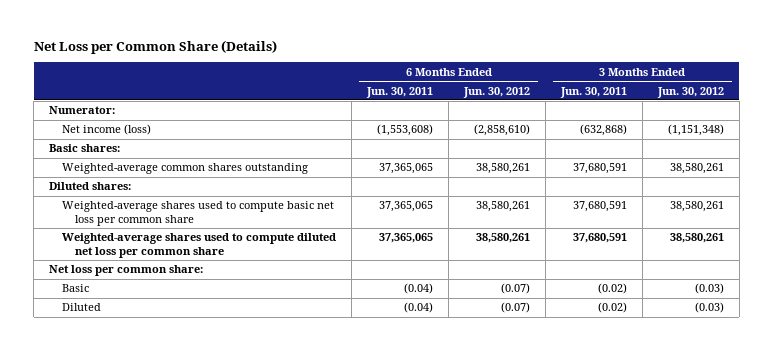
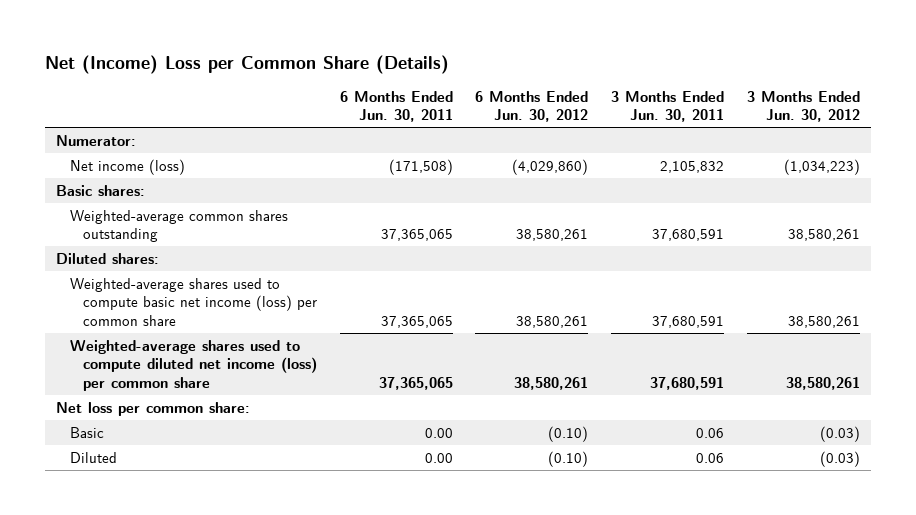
- Net Loss per Common Share (Details)
+ Net (Income) Loss per Common Share (Details)
- Net income (loss) | (1,553,608) | (2,858,610) | (632,868) | (1,151,348)
+ Net income (loss) | (171,508) | (4,029,860) | 2,105,832 | (1,034,223)
- Weighted-average shares used to compute basic net loss per common share | 37,365,065 | 38,580,261 | 37,680,591 | 38,580,261
- Weighted-average shares used to compute diluted net loss per common share | 37,365,065 | 38,580,261 | 37,680,591 | 38,580,261
+ Weighted-average shares used to compute basic net income (loss) per common share | 37,365,065 | 38,580,261 | 37,680,591 | 38,580,261
+ Weighted-average shares used to compute diluted net income (loss) per common share | 37,365,065 | 38,580,261 | 37,680,591 | 38,580,261
- Basic | (0.04) | (0.07) | (0.02) | (0.03)
- Diluted | (0.04) | (0.07) | (0.02) | (0.03)
+ Basic | 0.00 | (0.10) | 0.06 | (0.03)
+ Diluted | 0.00 | (0.10) | 0.06 | (0.03)

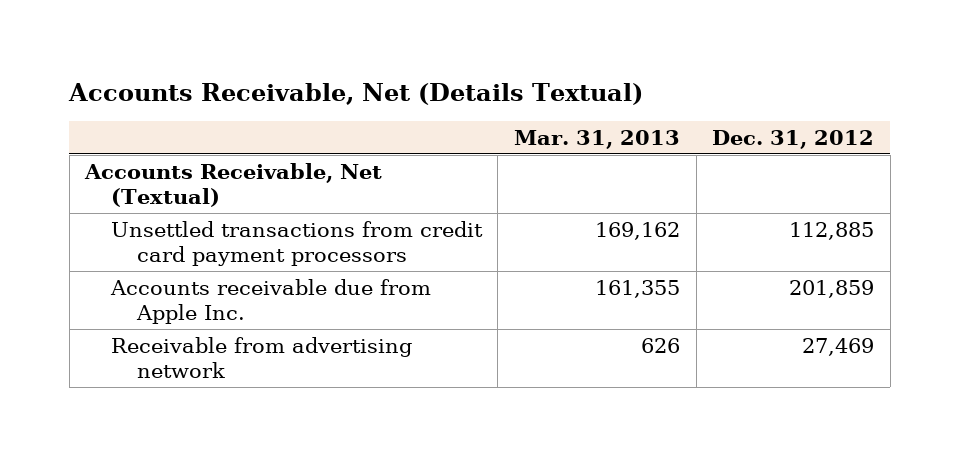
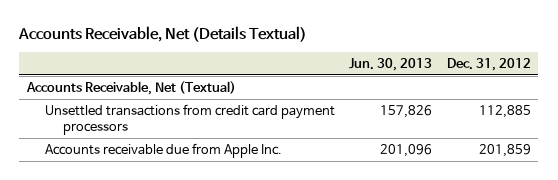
- | Mar. 31, 2013 | Dec. 31, 2012
+ | Jun. 30, 2013 | Dec. 31, 2012
- Receivable from advertising network | 626 | 27,469

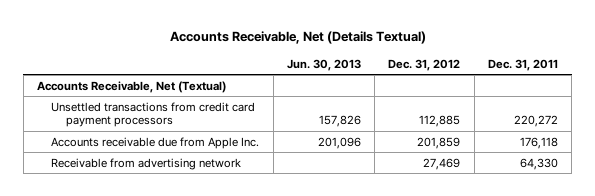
- | Jun. 30, 2013 | Dec. 31, 2012
+ | Jun. 30, 2013 | Dec. 31, 2012 | Dec. 31, 2011
+ Receivable from advertising network | | 27,469 | 64,330

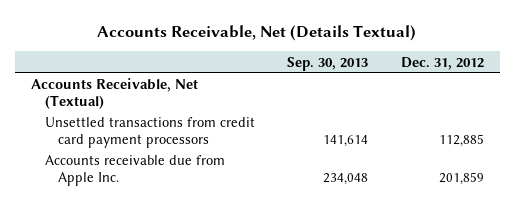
- | Jun. 30, 2013 | Dec. 31, 2012 | Dec. 31, 2011
+ | Sep. 30, 2013 | Dec. 31, 2012
- Receivable from advertising network | | 27,469 | 64,330

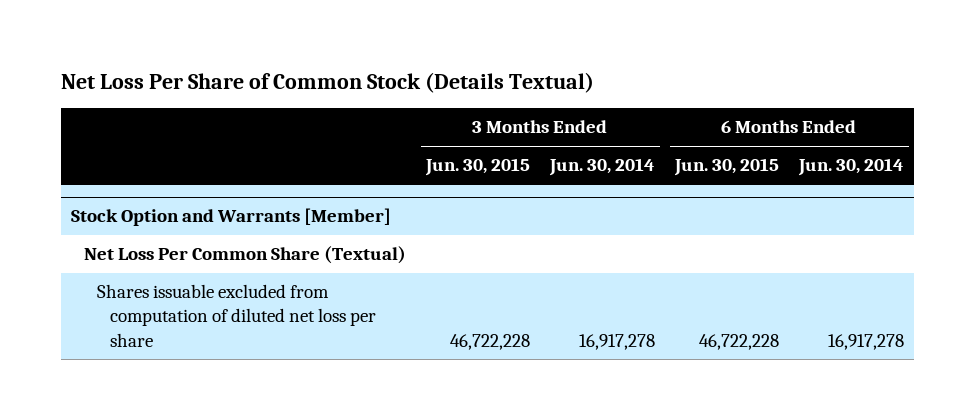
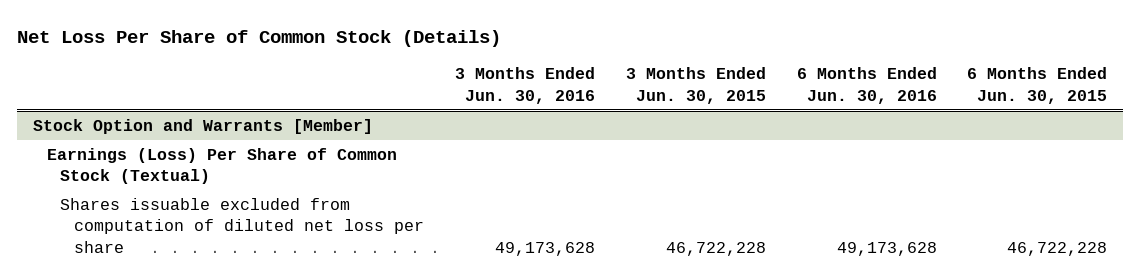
- Net Loss Per Share of Common Stock (Details Textual)
+ Net Loss Per Share of Common Stock (Details)
- | 3 Months Ended Jun. 30, 2015 | 3 Months Ended Jun. 30, 2014 | 6 Months Ended Jun. 30, 2015 | 6 Months Ended Jun. 30, 2014
+ | 3 Months Ended Jun. 30, 2016 | 3 Months Ended Jun. 30, 2015 | 6 Months Ended Jun. 30, 2016 | 6 Months Ended Jun. 30, 2015
@ Stock Option and Warrants [Member]
- Net Loss Per Common Share (Textual)
+ Earnings (Loss) Per Share of Common Stock (Textual)

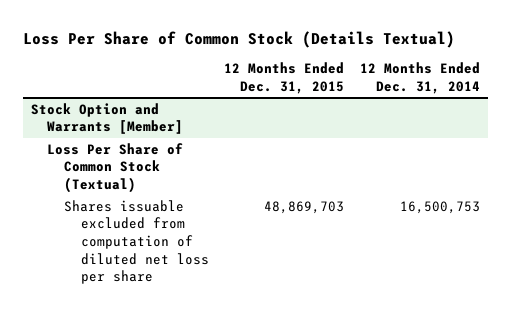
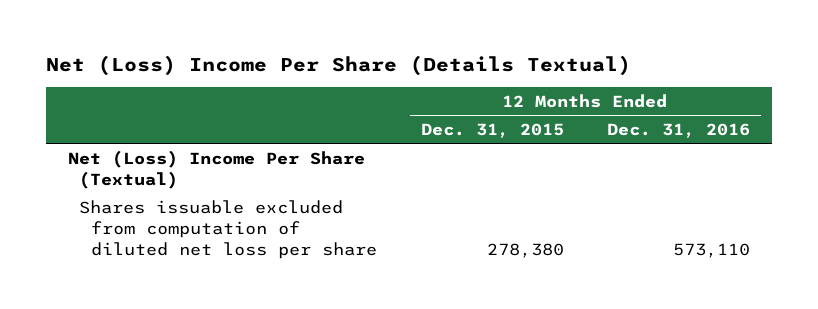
- Loss Per Share of Common Stock (Details Textual)
+ Net (Loss) Income Per Share (Details Textual)
- | 12 Months Ended Dec. 31, 2015 | 12 Months Ended Dec. 31, 2014
+ | 12 Months Ended Dec. 31, 2015 | 12 Months Ended Dec. 31, 2016
- Stock Option and Warrants [Member]
- Loss Per Share of Common Stock (Textual)
- Shares issuable excluded from computation of diluted net loss per share | 48,869,703 | 16,500,753
+ Net (Loss) Income Per Share (Textual)
+ Shares issuable excluded from computation of diluted net loss per share | 278,380 | 573,110

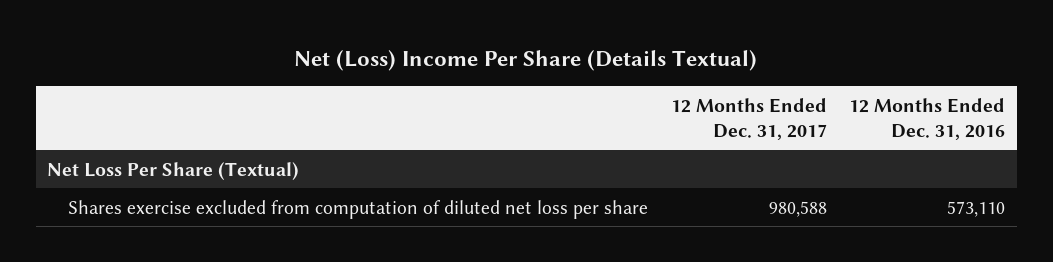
- | 12 Months Ended Dec. 31, 2015 | 12 Months Ended Dec. 31, 2016
+ | 12 Months Ended Dec. 31, 2017 | 12 Months Ended Dec. 31, 2016
- Net (Loss) Income Per Share (Textual)
- Shares issuable excluded from computation of diluted net loss per share | 278,380 | 573,110
+ Net Loss Per Share (Textual)
+ Shares exercise excluded from computation of diluted net loss per share | 980,588 | 573,110

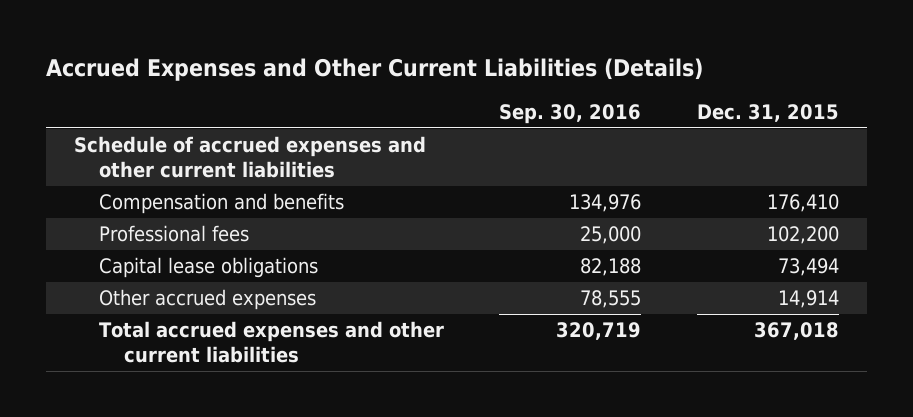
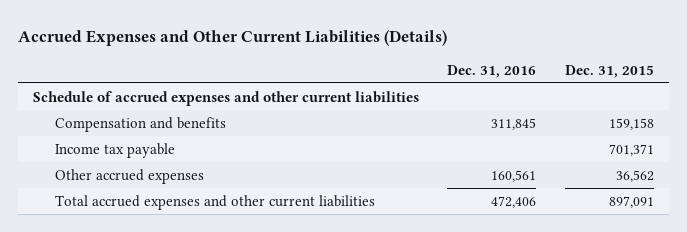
- | Sep. 30, 2016 | Dec. 31, 2015
+ | Dec. 31, 2016 | Dec. 31, 2015
- Compensation and benefits | 134,976 | 176,410
- Professional fees | 25,000 | 102,200
- Capital lease obligations | 82,188 | 73,494
- Other accrued expenses | 78,555 | 14,914
- Total accrued expenses and other current liabilities | 320,719 | 367,018
+ Compensation and benefits | 311,845 | 159,158
+ Income tax payable | | 701,371
+ Other accrued expenses | 160,561 | 36,562
+ Total accrued expenses and other current liabilities | 472,406 | 897,091

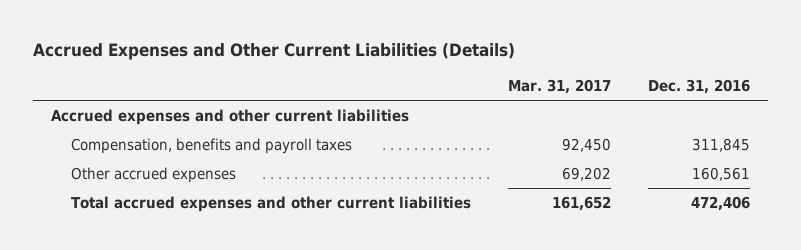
- | Dec. 31, 2016 | Dec. 31, 2015
+ | Mar. 31, 2017 | Dec. 31, 2016
- Schedule of accrued expenses and other current liabilities
- Compensation and benefits | 311,845 | 159,158
- Income tax payable | | 701,371
+ Accrued expenses and other current liabilities
+ Compensation, benefits and payroll taxes | 92,450 | 311,845

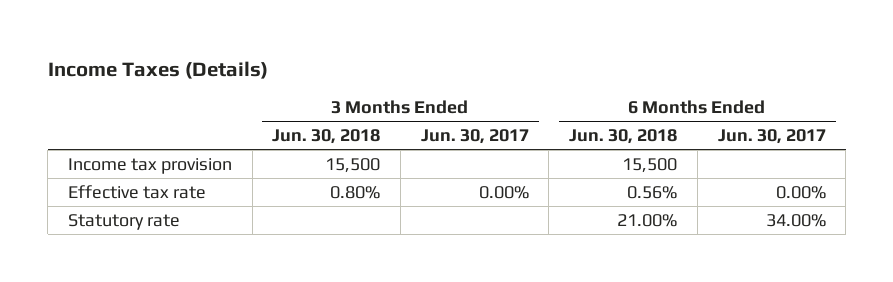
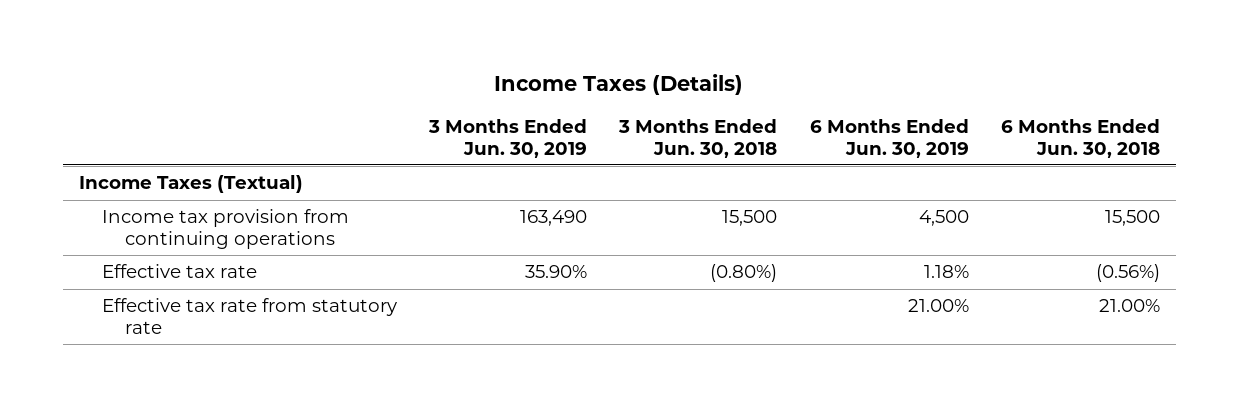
- | 3 Months Ended Jun. 30, 2018 | 3 Months Ended Jun. 30, 2017 | 6 Months Ended Jun. 30, 2018 | 6 Months Ended Jun. 30, 2017
+ | 3 Months Ended Jun. 30, 2019 | 3 Months Ended Jun. 30, 2018 | 6 Months Ended Jun. 30, 2019 | 6 Months Ended Jun. 30, 2018
- Income tax provision | 15,500 | | 15,500 |
- Effective tax rate | 0.80% | 0.00% | 0.56% | 0.00%
- Statutory rate | | | 21.00% | 34.00%
+ Income Taxes (Textual)
+ Income tax provision from continuing operations | 163,490 | 15,500 | 4,500 | 15,500
+ Effective tax rate | 35.90% | (0.80%) | 1.18% | (0.56%)
+ Effective tax rate from statutory rate | | | 21.00% | 21.00%

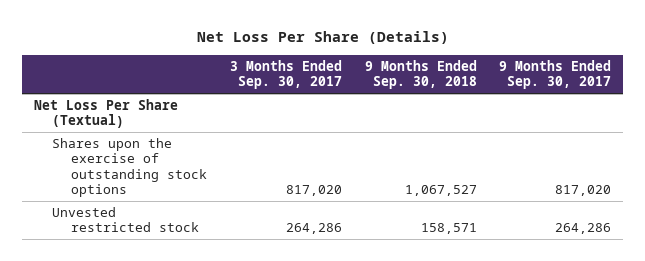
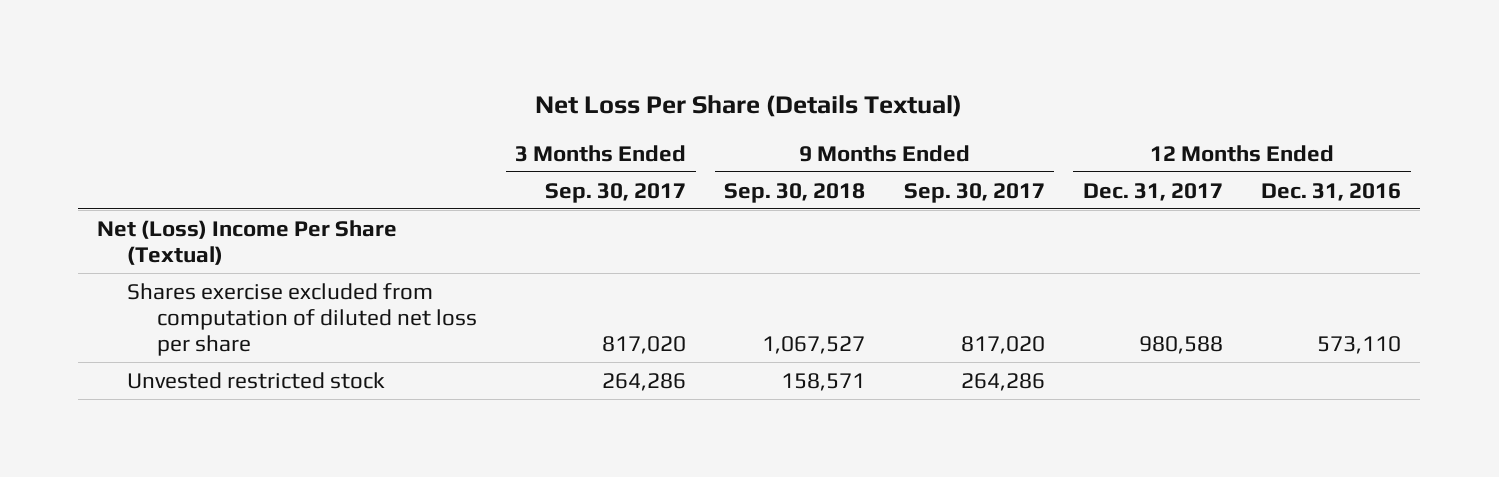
- Net Loss Per Share (Details)
+ Net Loss Per Share (Details Textual)
- | 3 Months Ended Sep. 30, 2017 | 9 Months Ended Sep. 30, 2018 | 9 Months Ended Sep. 30, 2017
+ | 3 Months Ended Sep. 30, 2017 | 9 Months Ended Sep. 30, 2018 | 9 Months Ended Sep. 30, 2017 | 12 Months Ended Dec. 31, 2017 | 12 Months Ended Dec. 31, 2016
- Net Loss Per Share (Textual)
- Shares upon the exercise of outstanding stock options | 817,020 | 1,067,527 | 817,020
+ Net (Loss) Income Per Share (Textual)
+ Shares exercise excluded from computation of diluted net loss per share | 817,020 | 1,067,527 | 817,020 | 980,588 | 573,110

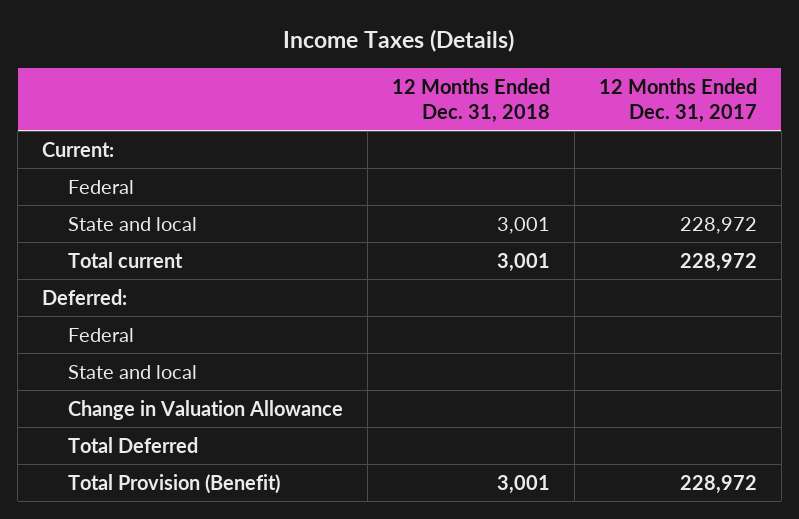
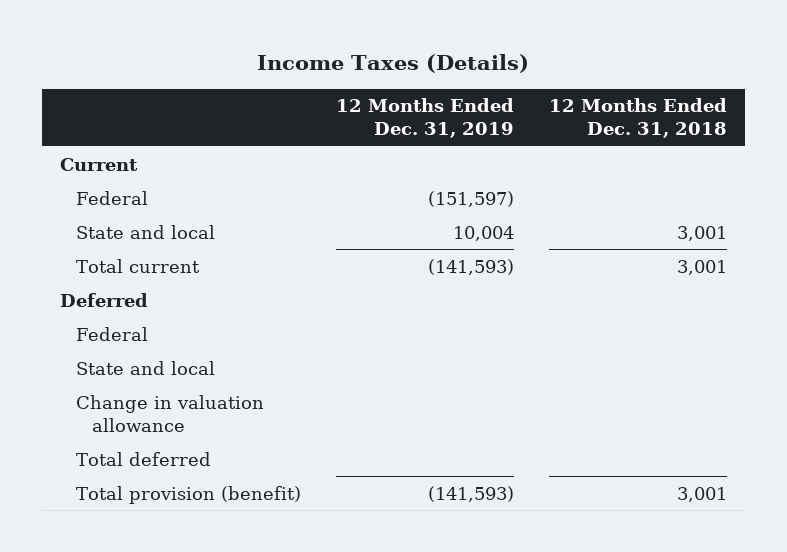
- | 12 Months Ended Dec. 31, 2018 | 12 Months Ended Dec. 31, 2017
+ | 12 Months Ended Dec. 31, 2019 | 12 Months Ended Dec. 31, 2018
- Current:
+ Current
- Deferred:
+ Deferred
- Change in Valuation Allowance
- Total Deferred
- Total Provision (Benefit) | 3,001 | 228,972
+ Change in valuation allowance
+ Total deferred
+ Total provision (benefit) | (141,593) | 3,001

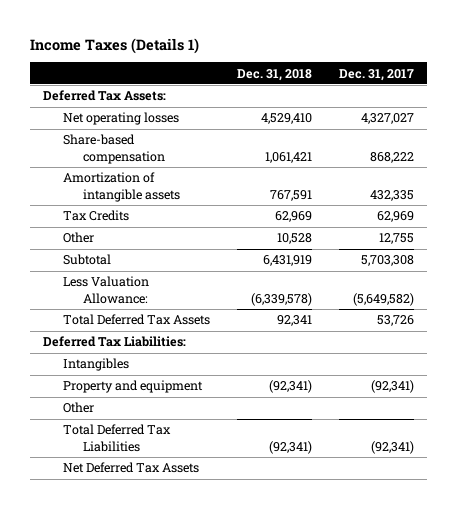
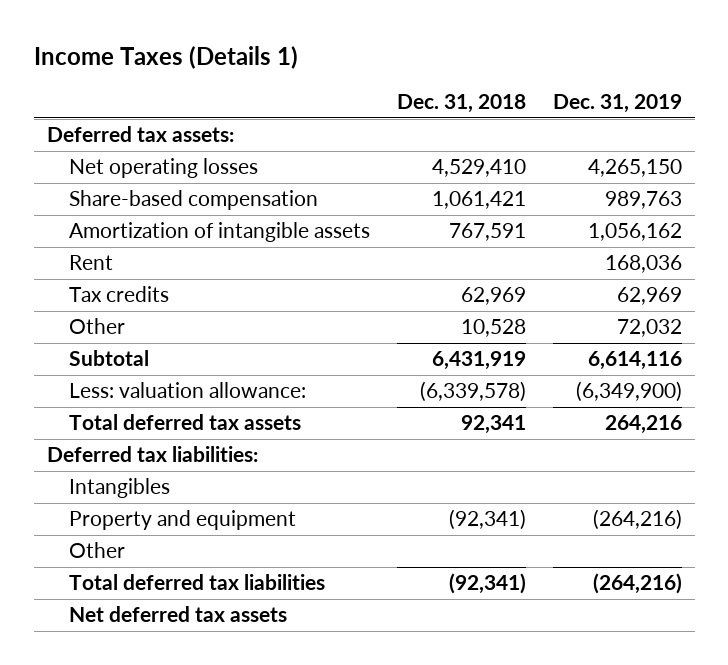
- | Dec. 31, 2018 | Dec. 31, 2017
+ | Dec. 31, 2018 | Dec. 31, 2019
- Deferred Tax Assets:
+ Deferred tax assets:
- Tax Credits | 62,969 | 62,969
+ Rent | | 168,036
+ Tax credits | 62,969 | 62,969
- Less Valuation Allowance: | (6,339,578) | (5,649,582)
- Total Deferred Tax Assets | 92,341 | 53,726
- Deferred Tax Liabilities:
+ Less: valuation allowance: | (6,339,578) | (6,349,900)
+ Total deferred tax assets | 92,341 | 264,216
+ Deferred tax liabilities:
- Total Deferred Tax Liabilities | (92,341) | (92,341)
- Net Deferred Tax Assets
+ Total deferred tax liabilities | (92,341) | (264,216)
+ Net deferred tax assets

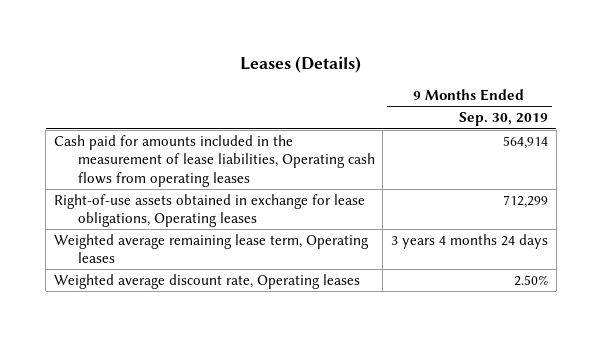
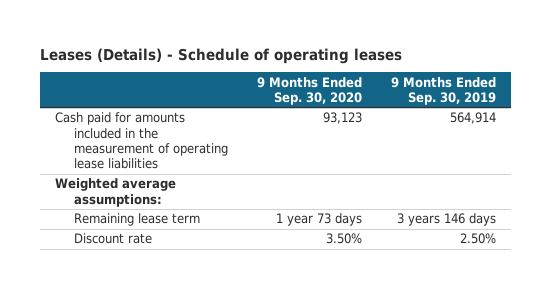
- Leases (Details)
+ Leases (Details) - Schedule of operating leases
- | 9 Months Ended Sep. 30, 2019
+ | 9 Months Ended Sep. 30, 2020 | 9 Months Ended Sep. 30, 2019
- Cash paid for amounts included in the measurement of lease liabilities, Operating cash flows from operating leases | 564,914
- Right-of-use assets obtained in exchange for lease obligations, Operating leases | 712,299
- Weighted average remaining lease term, Operating leases | 3 years 4 months 24 days
- Weighted average discount rate, Operating leases | 2.50%
+ Cash paid for amounts included in the measurement of operating lease liabilities | 93,123 | 564,914
+ Weighted average assumptions:
+ Remaining lease term | 1 year 73 days | 3 years 146 days
+ Discount rate | 3.50% | 2.50%

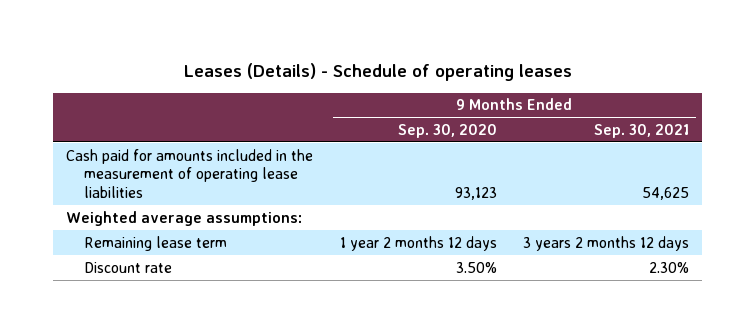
- | 9 Months Ended Sep. 30, 2020 | 9 Months Ended Sep. 30, 2019
+ | 9 Months Ended Sep. 30, 2020 | 9 Months Ended Sep. 30, 2021
- Remaining lease term | 1 year 73 days | 3 years 146 days
+ Remaining lease term | 1 year 2 months 12 days | 3 years 2 months 12 days

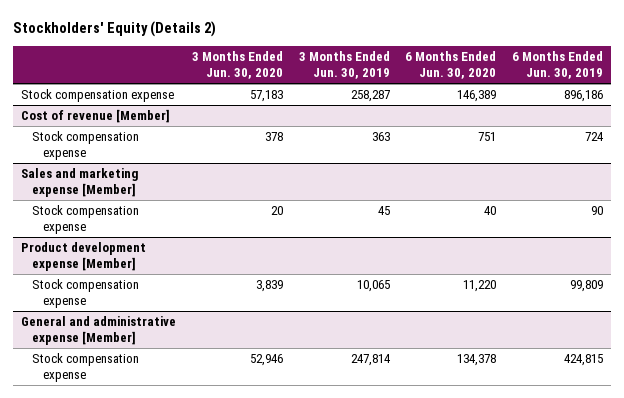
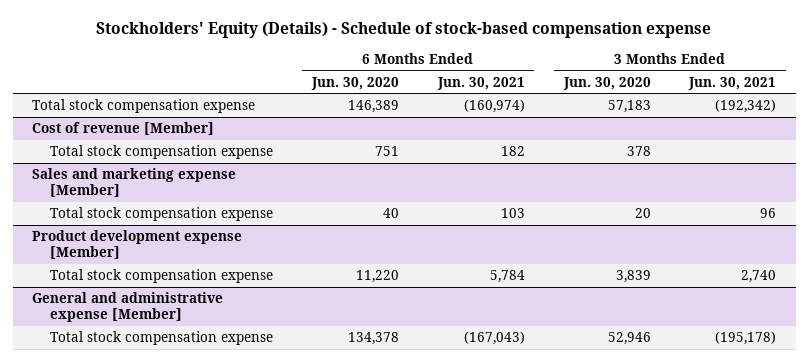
- Stockholders' Equity (Details 2)
+ Stockholders' Equity (Details) - Schedule of stock-based compensation expense
- | 3 Months Ended Jun. 30, 2020 | 3 Months Ended Jun. 30, 2019 | 6 Months Ended Jun. 30, 2020 | 6 Months Ended Jun. 30, 2019
+ | 6 Months Ended Jun. 30, 2020 | 6 Months Ended Jun. 30, 2021 | 3 Months Ended Jun. 30, 2020 | 3 Months Ended Jun. 30, 2021
- Stock compensation expense | 57,183 | 258,287 | 146,389 | 896,186
+ Total stock compensation expense | 146,389 | (160,974) | 57,183 | (192,342)
@ Cost of revenue [Member]
- Stock compensation expense | 378 | 363 | 751 | 724
+ Total stock compensation expense | 751 | 182 | 378 |
@ Sales and marketing expense [Member]
- Stock compensation expense | 20 | 45 | 40 | 90
+ Total stock compensation expense | 40 | 103 | 20 | 96
@ Product development expense [Member]
- Stock compensation expense | 3,839 | 10,065 | 11,220 | 99,809
+ Total stock compensation expense | 11,220 | 5,784 | 3,839 | 2,740
@ General and administrative expense [Member]
- Stock compensation expense | 52,946 | 247,814 | 134,378 | 424,815
+ Total stock compensation expense | 134,378 | (167,043) | 52,946 | (195,178)

